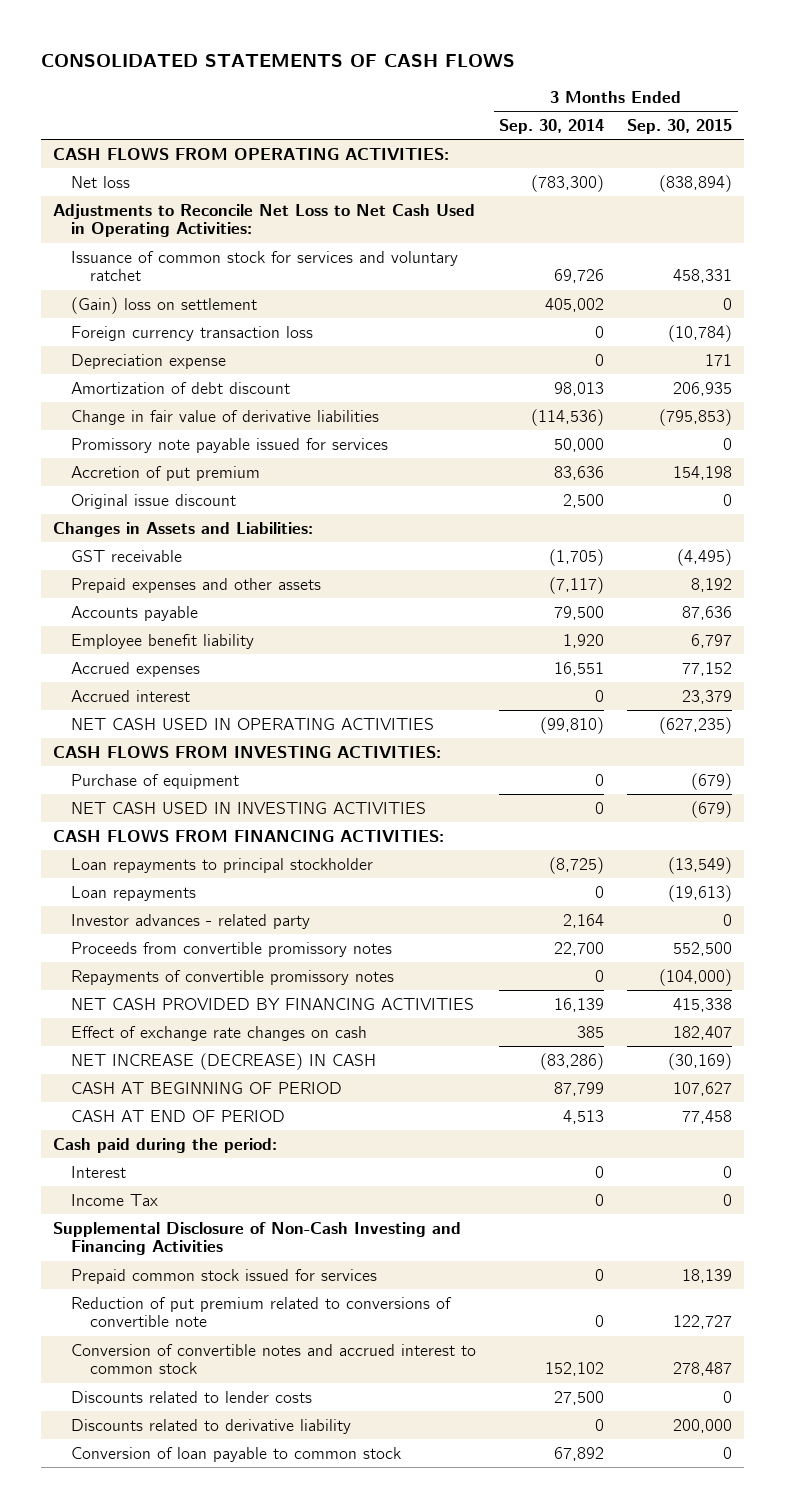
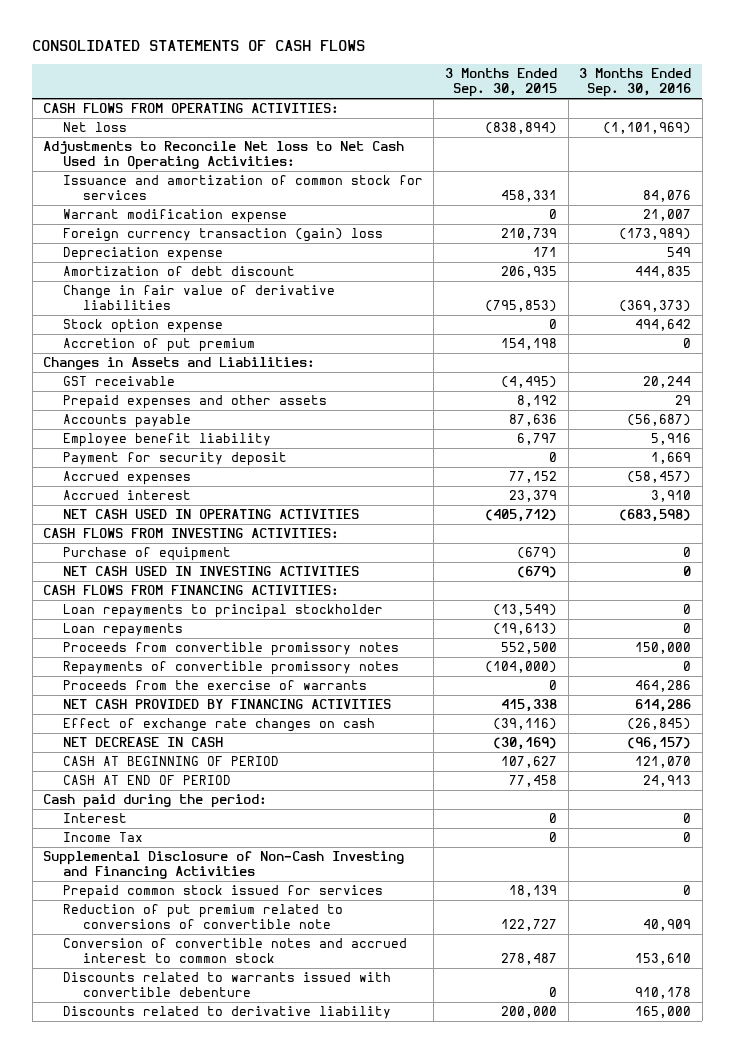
- | 3 Months Ended Sep. 30, 2014 | 3 Months Ended Sep. 30, 2015
+ | 3 Months Ended Sep. 30, 2015 | 3 Months Ended Sep. 30, 2016
- Adjustments to Reconcile Net Loss to Net Cash Used in Operating Activities:
- Issuance of common stock for services and voluntary ratchet | 69,726 | 458,331
- (Gain) loss on settlement | 405,002 | 0
- Foreign currency transaction loss | 0 | (10,784)
+ Adjustments to Reconcile Net loss to Net Cash Used in Operating Activities:
+ Issuance and amortization of common stock for services | 458,331 | 84,076
+ Warrant modification expense | 0 | 21,007
+ Foreign currency transaction (gain) loss | 210,739 | (173,989)
- Promissory note payable issued for services | 50,000 | 0
+ Stock option expense | 0 | 494,642
- Original issue discount | 2,500 | 0
+ Payment for security deposit | 0 | 1,669
- NET CASH USED IN OPERATING ACTIVITIES | (99,810) | (627,235)
+ NET CASH USED IN OPERATING ACTIVITIES | (405,712) | (683,598)
- Investor advances - related party | 2,164 | 0
+ Proceeds from the exercise of warrants | 0 | 464,286
- Effect of exchange rate changes on cash | 385 | 182,407
- NET INCREASE (DECREASE) IN CASH | (83,286) | (30,169)
+ Effect of exchange rate changes on cash | (39,116) | (26,845)
+ NET DECREASE IN CASH | (30,169) | (96,157)
- Discounts related to lender costs | 27,500 | 0
+ Discounts related to warrants issued with convertible debenture | 0 | 910,178
- Conversion of loan payable to common stock | 67,892 | 0

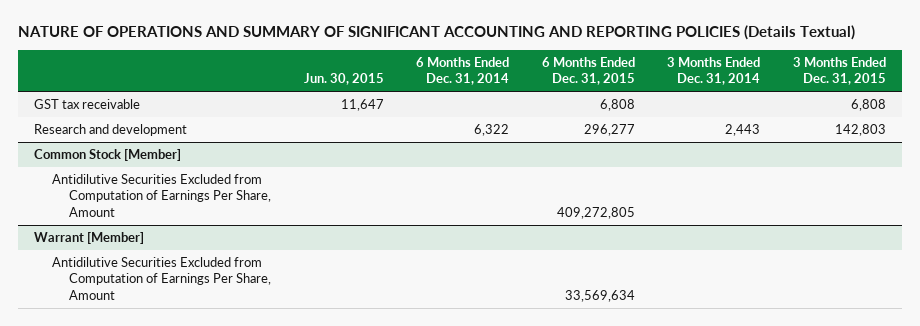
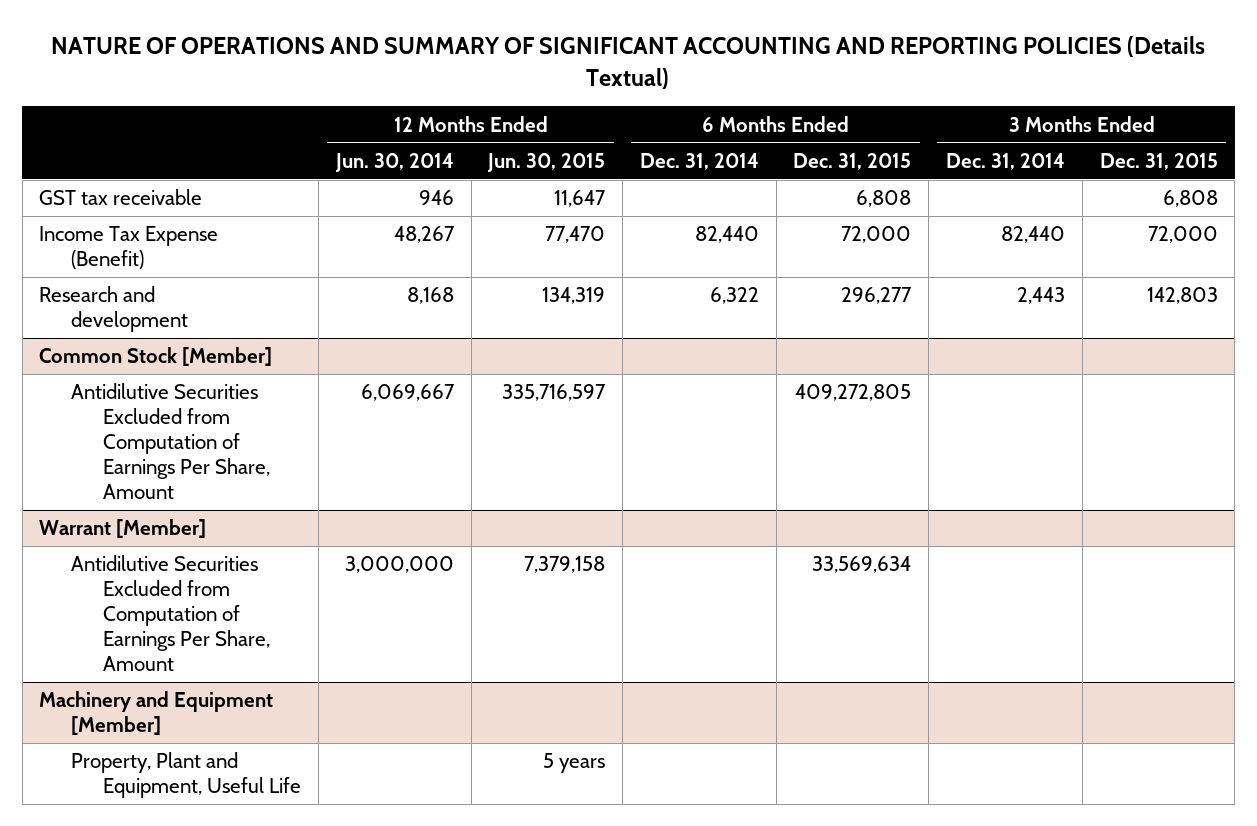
- | Jun. 30, 2015 | 6 Months Ended Dec. 31, 2014 | 6 Months Ended Dec. 31, 2015 | 3 Months Ended Dec. 31, 2014 | 3 Months Ended Dec. 31, 2015
+ | 12 Months Ended Jun. 30, 2014 | 12 Months Ended Jun. 30, 2015 | 6 Months Ended Dec. 31, 2014 | 6 Months Ended Dec. 31, 2015 | 3 Months Ended Dec. 31, 2014 | 3 Months Ended Dec. 31, 2015
+ Income Tax Expense (Benefit) | 48,267 | 77,470 | 82,440 | 72,000 | 82,440 | 72,000
+ Machinery and Equipment [Member]
+ Property, Plant and Equipment, Useful Life | | 5 years | | | |

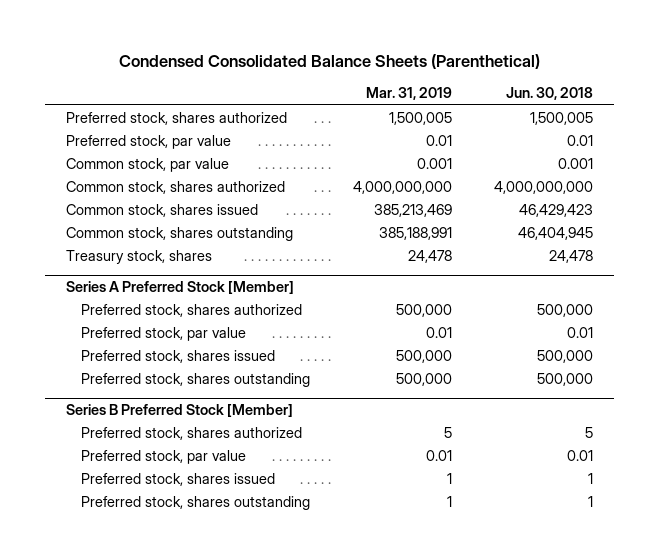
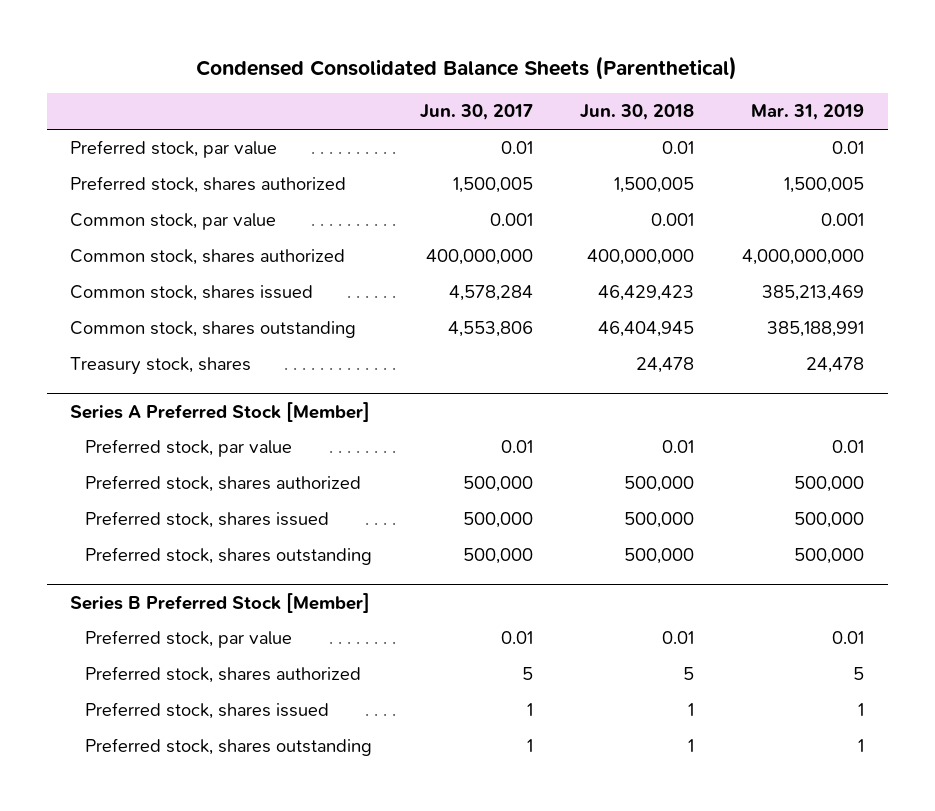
- | Mar. 31, 2019 | Jun. 30, 2018
+ | Jun. 30, 2017 | Jun. 30, 2018 | Mar. 31, 2019
moved down: Preferred stock, shares authorized | 1,500,005 | 1,500,005 | 1,500,005
- Common stock, shares authorized | 4,000,000,000 | 4,000,000,000
+ Common stock, shares authorized | 400,000,000 | 400,000,000 | 4,000,000,000
@ Series A Preferred Stock [Member]
moved down: Preferred stock, shares authorized | 500,000 | 500,000 | 500,000
@ Series B Preferred Stock [Member]
moved down: Preferred stock, shares authorized | 5 | 5 | 5

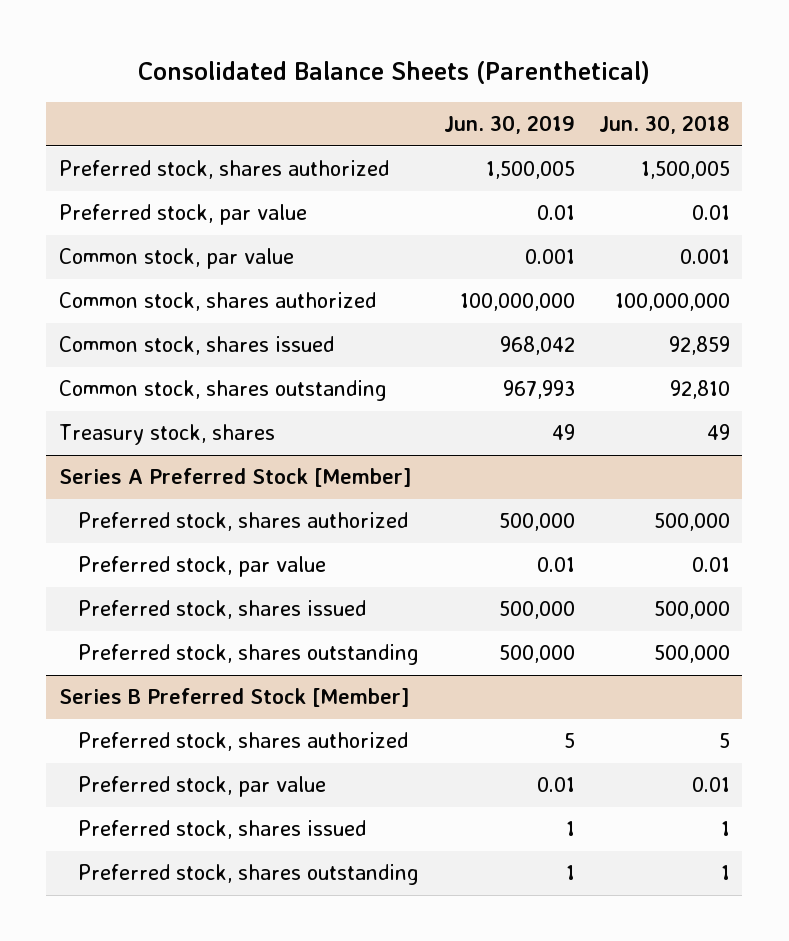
- Condensed Consolidated Balance Sheets (Parenthetical)
+ Consolidated Balance Sheets (Parenthetical)
- | Jun. 30, 2017 | Jun. 30, 2018 | Mar. 31, 2019
+ | Jun. 30, 2019 | Jun. 30, 2018
moved down: Preferred stock, par value | 0.01 | 0.01
- Common stock, shares authorized | 400,000,000 | 400,000,000 | 4,000,000,000
- Common stock, shares issued | 4,578,284 | 46,429,423 | 385,213,469
- Common stock, shares outstanding | 4,553,806 | 46,404,945 | 385,188,991
- Treasury stock, shares | | 24,478 | 24,478
+ Common stock, shares authorized | 100,000,000 | 100,000,000
+ Common stock, shares issued | 968,042 | 92,859
+ Common stock, shares outstanding | 967,993 | 92,810
+ Treasury stock, shares | 49 | 49
@ Series A Preferred Stock [Member]
moved down: Preferred stock, par value | 0.01 | 0.01
@ Series B Preferred Stock [Member]
moved down: Preferred stock, par value | 0.01 | 0.01

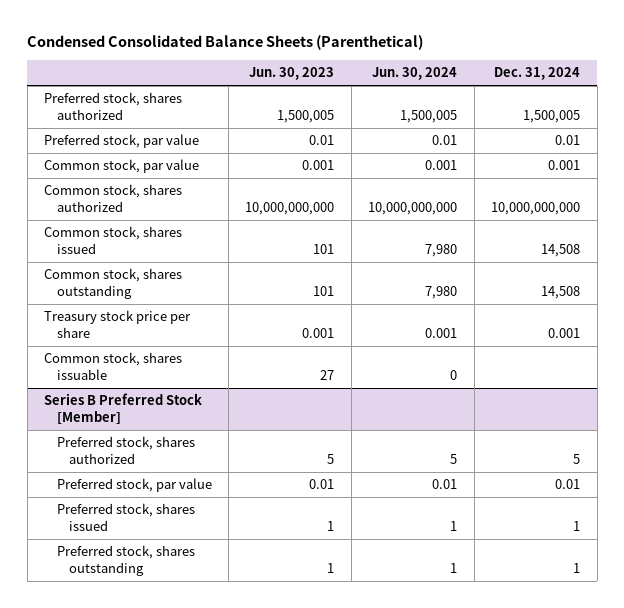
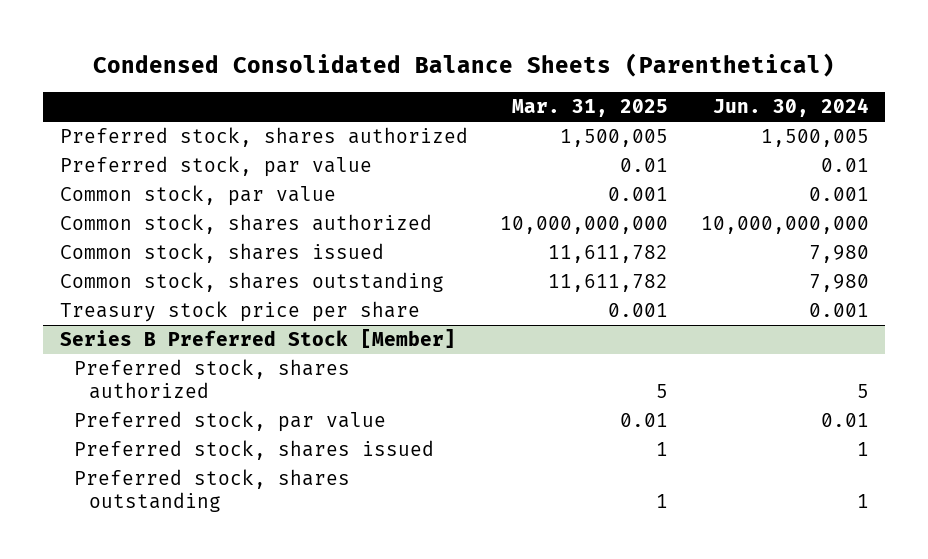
- | Jun. 30, 2023 | Jun. 30, 2024 | Dec. 31, 2024
+ | Mar. 31, 2025 | Jun. 30, 2024
- Common stock, shares issuable | 27 | 0 |

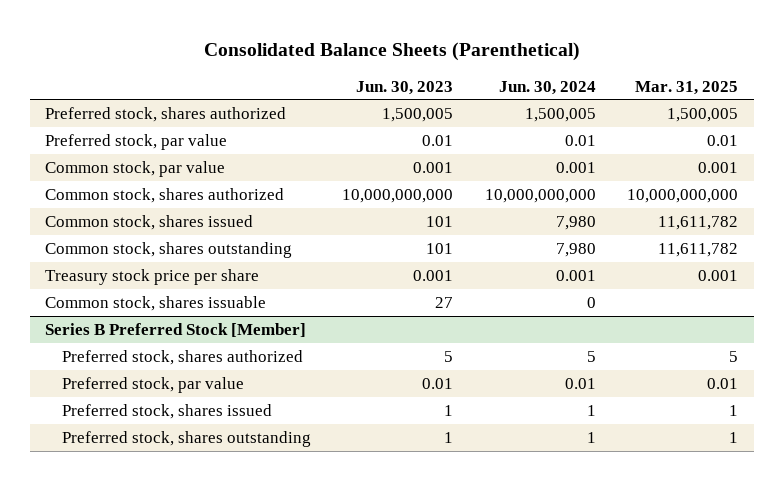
- Condensed Consolidated Balance Sheets (Parenthetical)
+ Consolidated Balance Sheets (Parenthetical)
- | Mar. 31, 2025 | Jun. 30, 2024
+ | Jun. 30, 2023 | Jun. 30, 2024 | Mar. 31, 2025
+ Common stock, shares issuable | 27 | 0 |

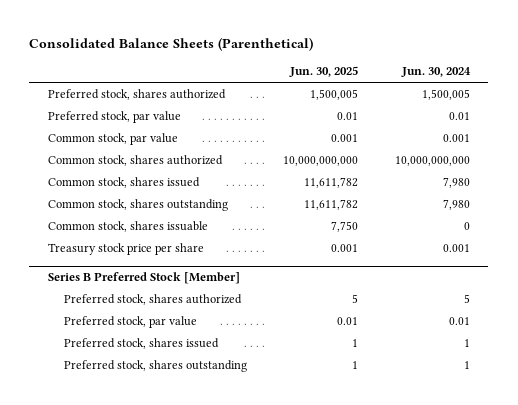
- | Jun. 30, 2023 | Jun. 30, 2024 | Mar. 31, 2025
+ | Jun. 30, 2025 | Jun. 30, 2024
moved down: Treasury stock price per share | 0.001 | 0.001

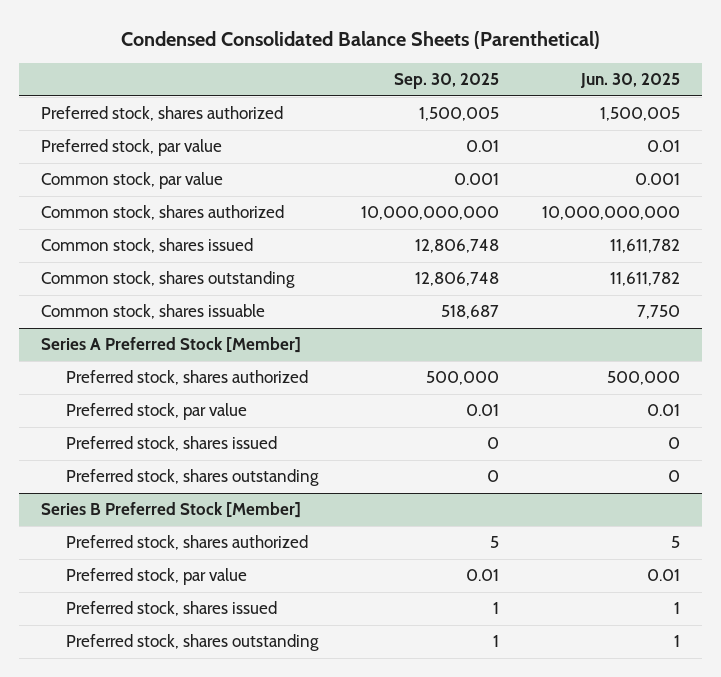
- Consolidated Balance Sheets (Parenthetical)
+ Condensed Consolidated Balance Sheets (Parenthetical)
- | Jun. 30, 2025 | Jun. 30, 2024
+ | Sep. 30, 2025 | Jun. 30, 2025
- Treasury stock price per share | 0.001 | 0.001
+ Series A Preferred Stock [Member]
+ Preferred stock, shares authorized | 500,000 | 500,000
+ Preferred stock, par value | 0.01 | 0.01
+ Preferred stock, shares issued | 0 | 0
+ Preferred stock, shares outstanding | 0 | 0

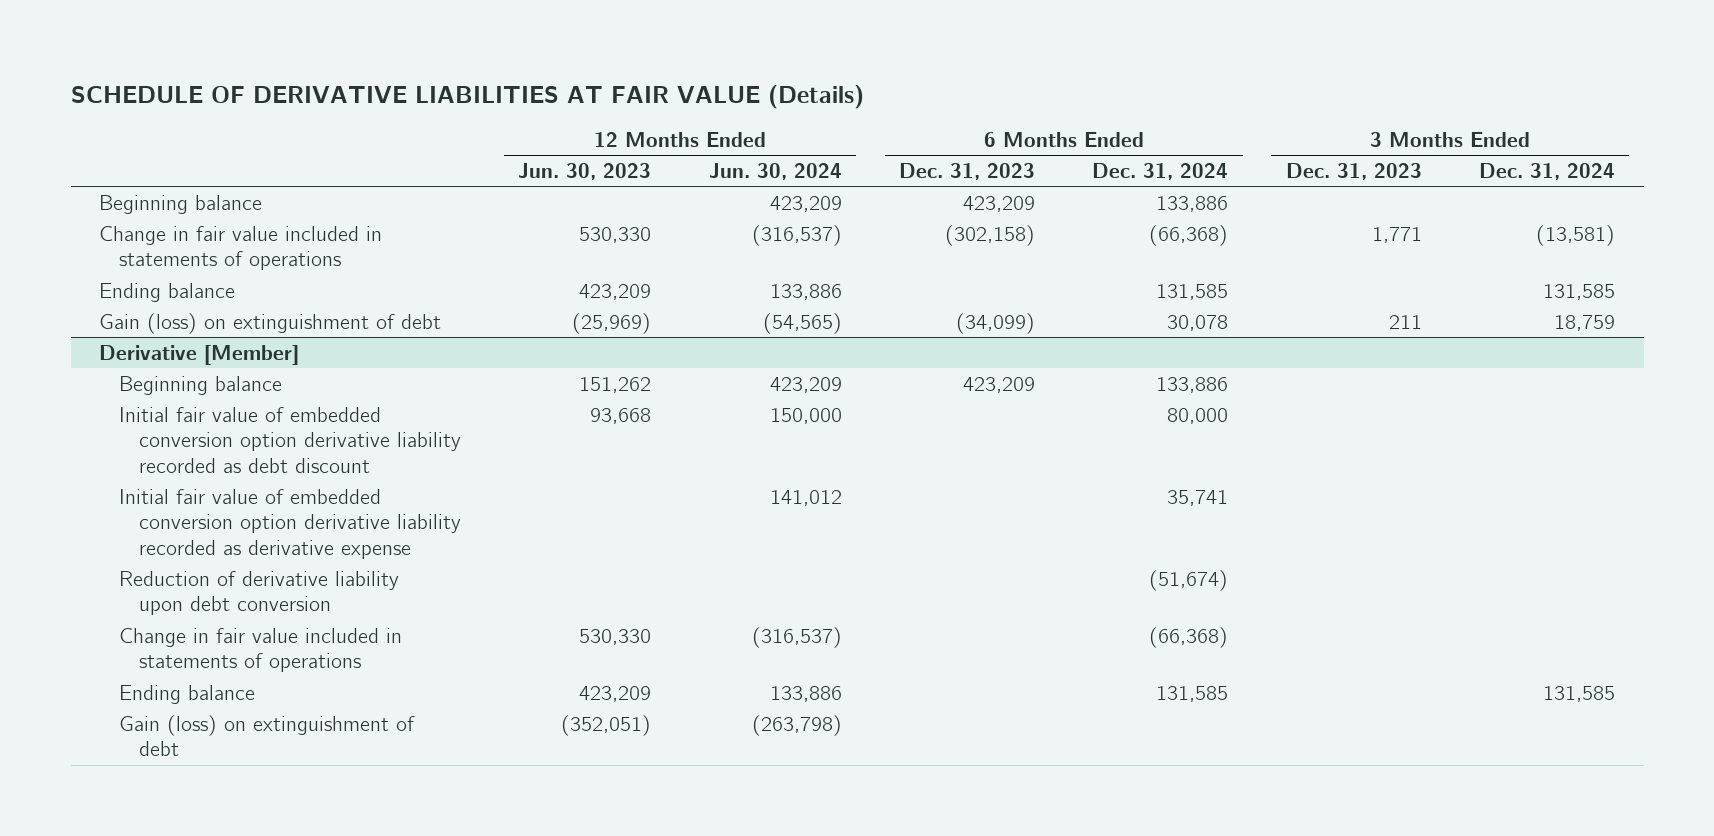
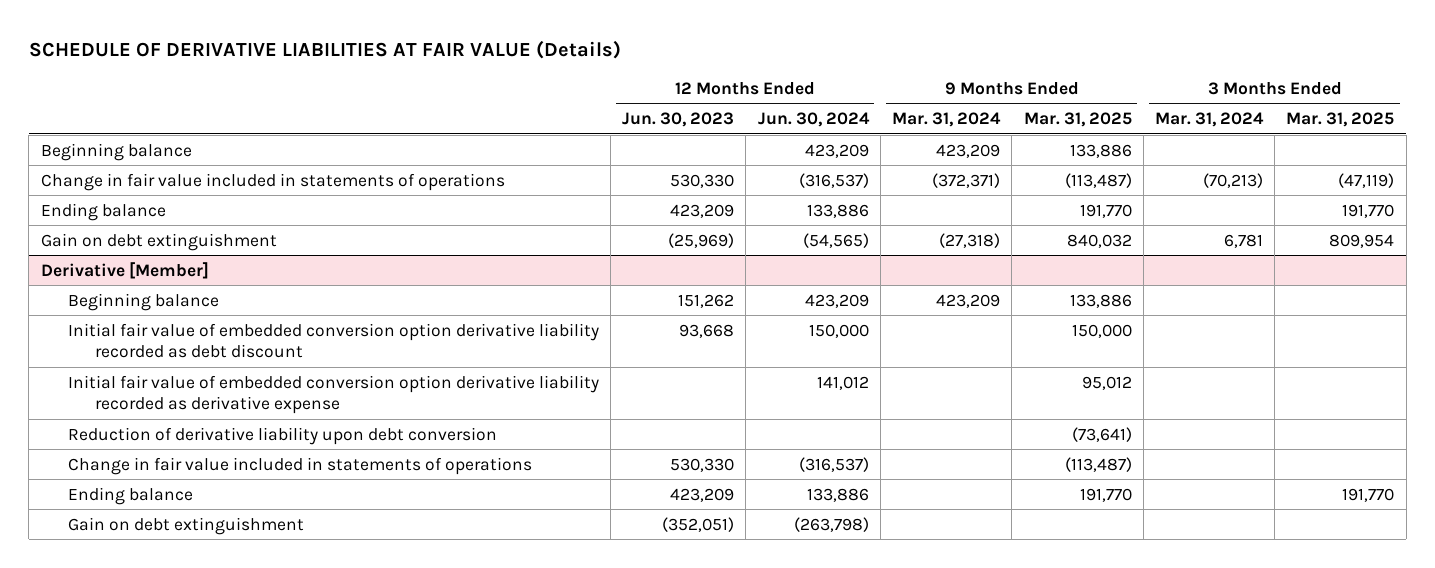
- | 12 Months Ended Jun. 30, 2023 | 12 Months Ended Jun. 30, 2024 | 6 Months Ended Dec. 31, 2023 | 6 Months Ended Dec. 31, 2024 | 3 Months Ended Dec. 31, 2023 | 3 Months Ended Dec. 31, 2024
+ | 12 Months Ended Jun. 30, 2023 | 12 Months Ended Jun. 30, 2024 | 9 Months Ended Mar. 31, 2024 | 9 Months Ended Mar. 31, 2025 | 3 Months Ended Mar. 31, 2024 | 3 Months Ended Mar. 31, 2025
- Gain (loss) on extinguishment of debt | (25,969) | (54,565) | (34,099) | 30,078 | 211 | 18,759
+ Gain on debt extinguishment | (25,969) | (54,565) | (27,318) | 840,032 | 6,781 | 809,954
@ Derivative [Member]
- Gain (loss) on extinguishment of debt | (352,051) | (263,798) | | | |
+ Gain on debt extinguishment | (352,051) | (263,798) | | | |

